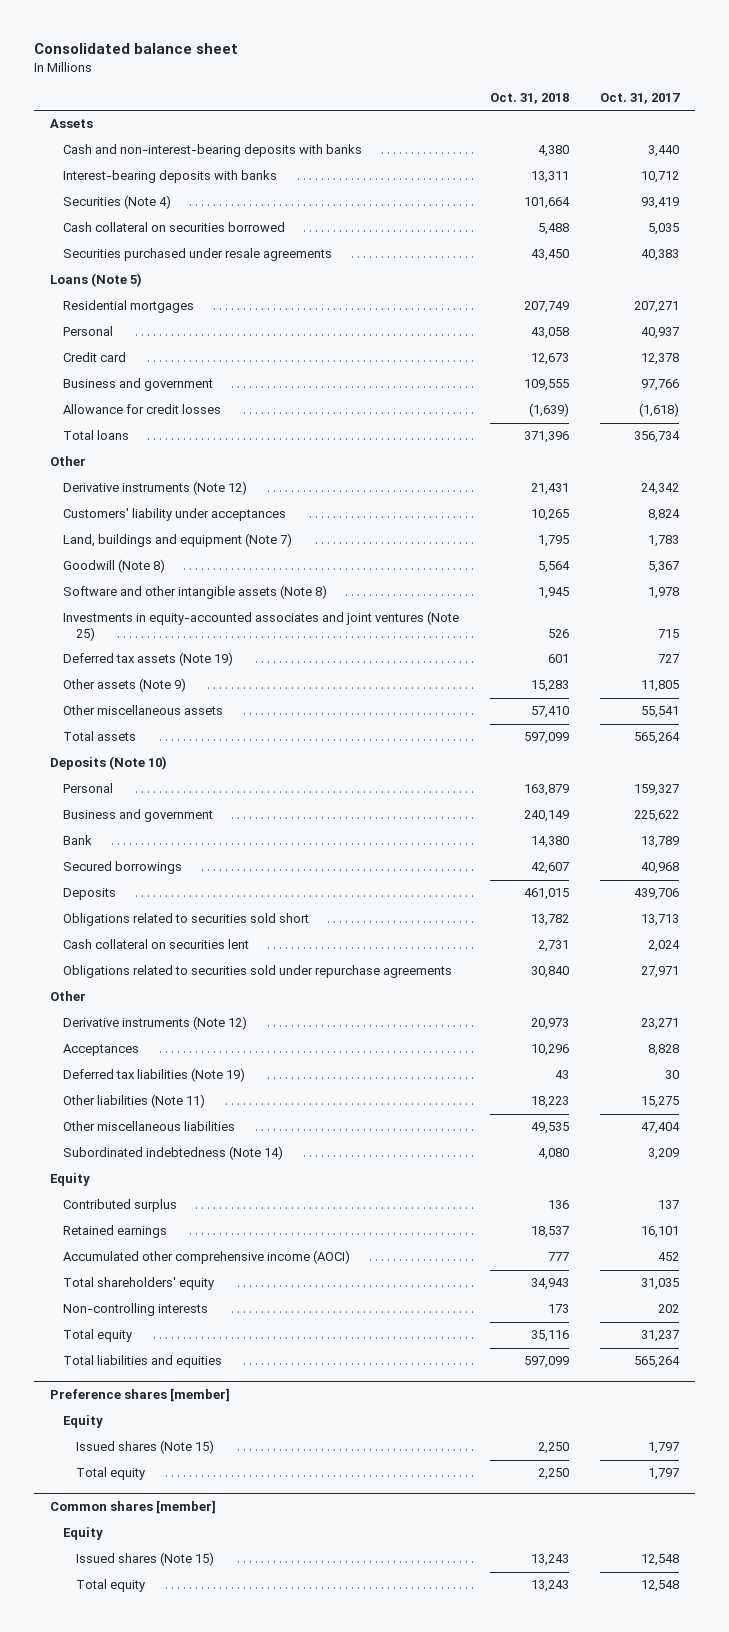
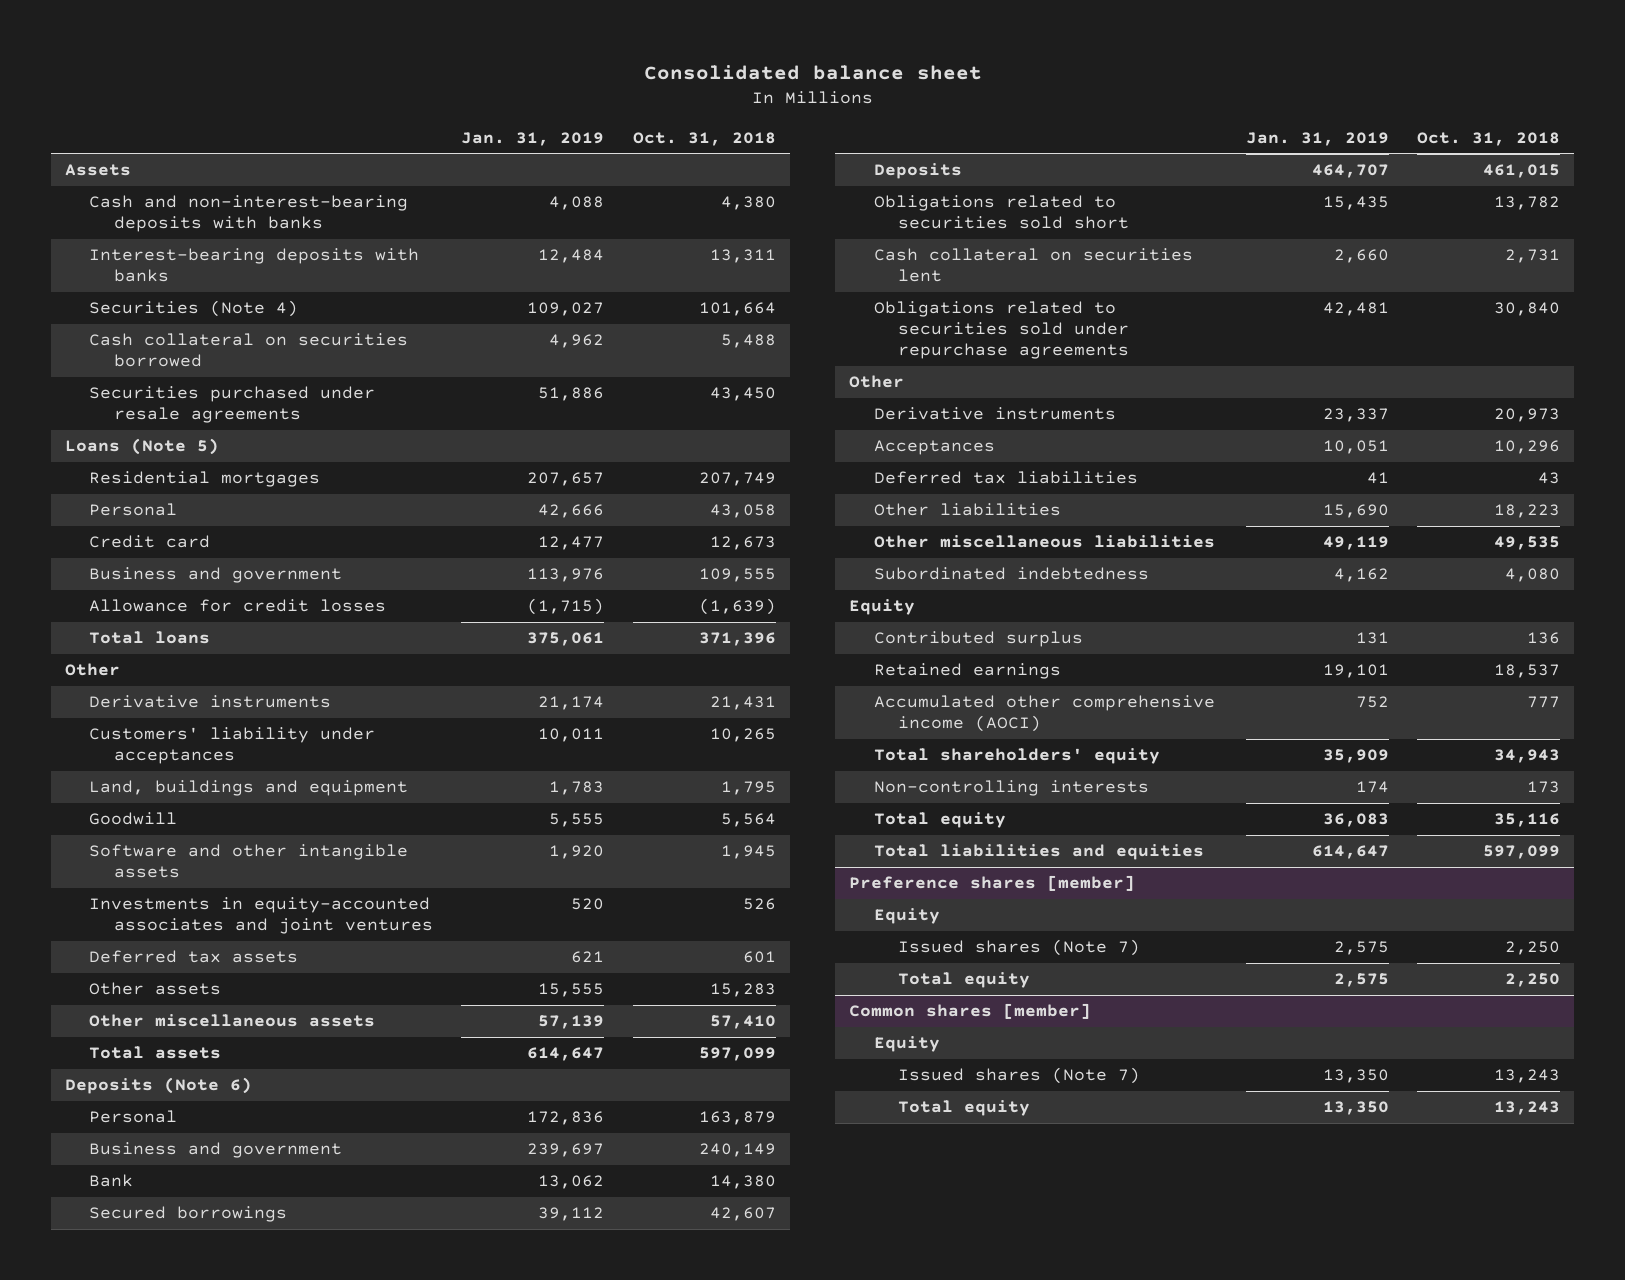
- | Oct. 31, 2018 | Oct. 31, 2017
+ | Jan. 31, 2019 | Oct. 31, 2018
- Derivative instruments (Note 12) | 21,431 | 24,342
+ Derivative instruments | 21,174 | 21,431
- Land, buildings and equipment (Note 7) | 1,795 | 1,783
- Goodwill (Note 8) | 5,564 | 5,367
- Software and other intangible assets (Note 8) | 1,945 | 1,978
- Investments in equity-accounted associates and joint ventures (Note 25) | 526 | 715
- Deferred tax assets (Note 19) | 601 | 727
- Other assets (Note 9) | 15,283 | 11,805
+ Land, buildings and equipment | 1,783 | 1,795
+ Goodwill | 5,555 | 5,564
+ Software and other intangible assets | 1,920 | 1,945
+ Investments in equity-accounted associates and joint ventures | 520 | 526
+ Deferred tax assets | 621 | 601
+ Other assets | 15,555 | 15,283
- Deposits (Note 10)
+ Deposits (Note 6)
- Derivative instruments (Note 12) | 20,973 | 23,271
+ Derivative instruments | 23,337 | 20,973
- Deferred tax liabilities (Note 19) | 43 | 30
- Other liabilities (Note 11) | 18,223 | 15,275
+ Deferred tax liabilities | 41 | 43
+ Other liabilities | 15,690 | 18,223
- Subordinated indebtedness (Note 14) | 4,080 | 3,209
+ Subordinated indebtedness | 4,162 | 4,080
@ Preference shares [member]
- Issued shares (Note 15) | 2,250 | 1,797
+ Issued shares (Note 7) | 2,575 | 2,250
@ Common shares [member]
- Issued shares (Note 15) | 13,243 | 12,548
+ Issued shares (Note 7) | 13,350 | 13,243

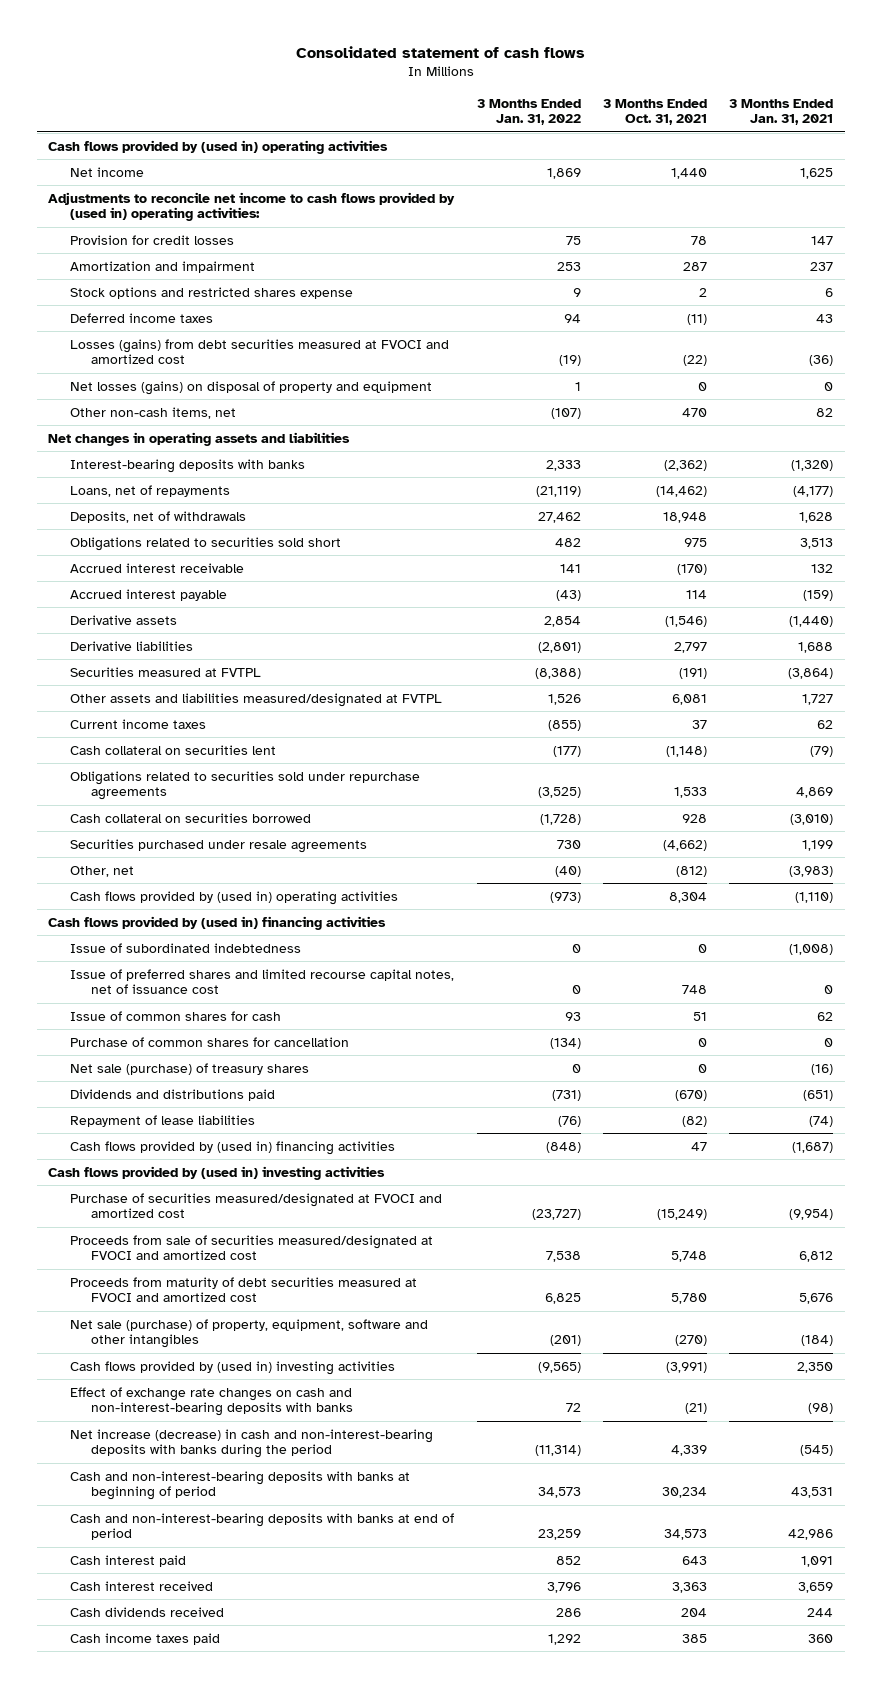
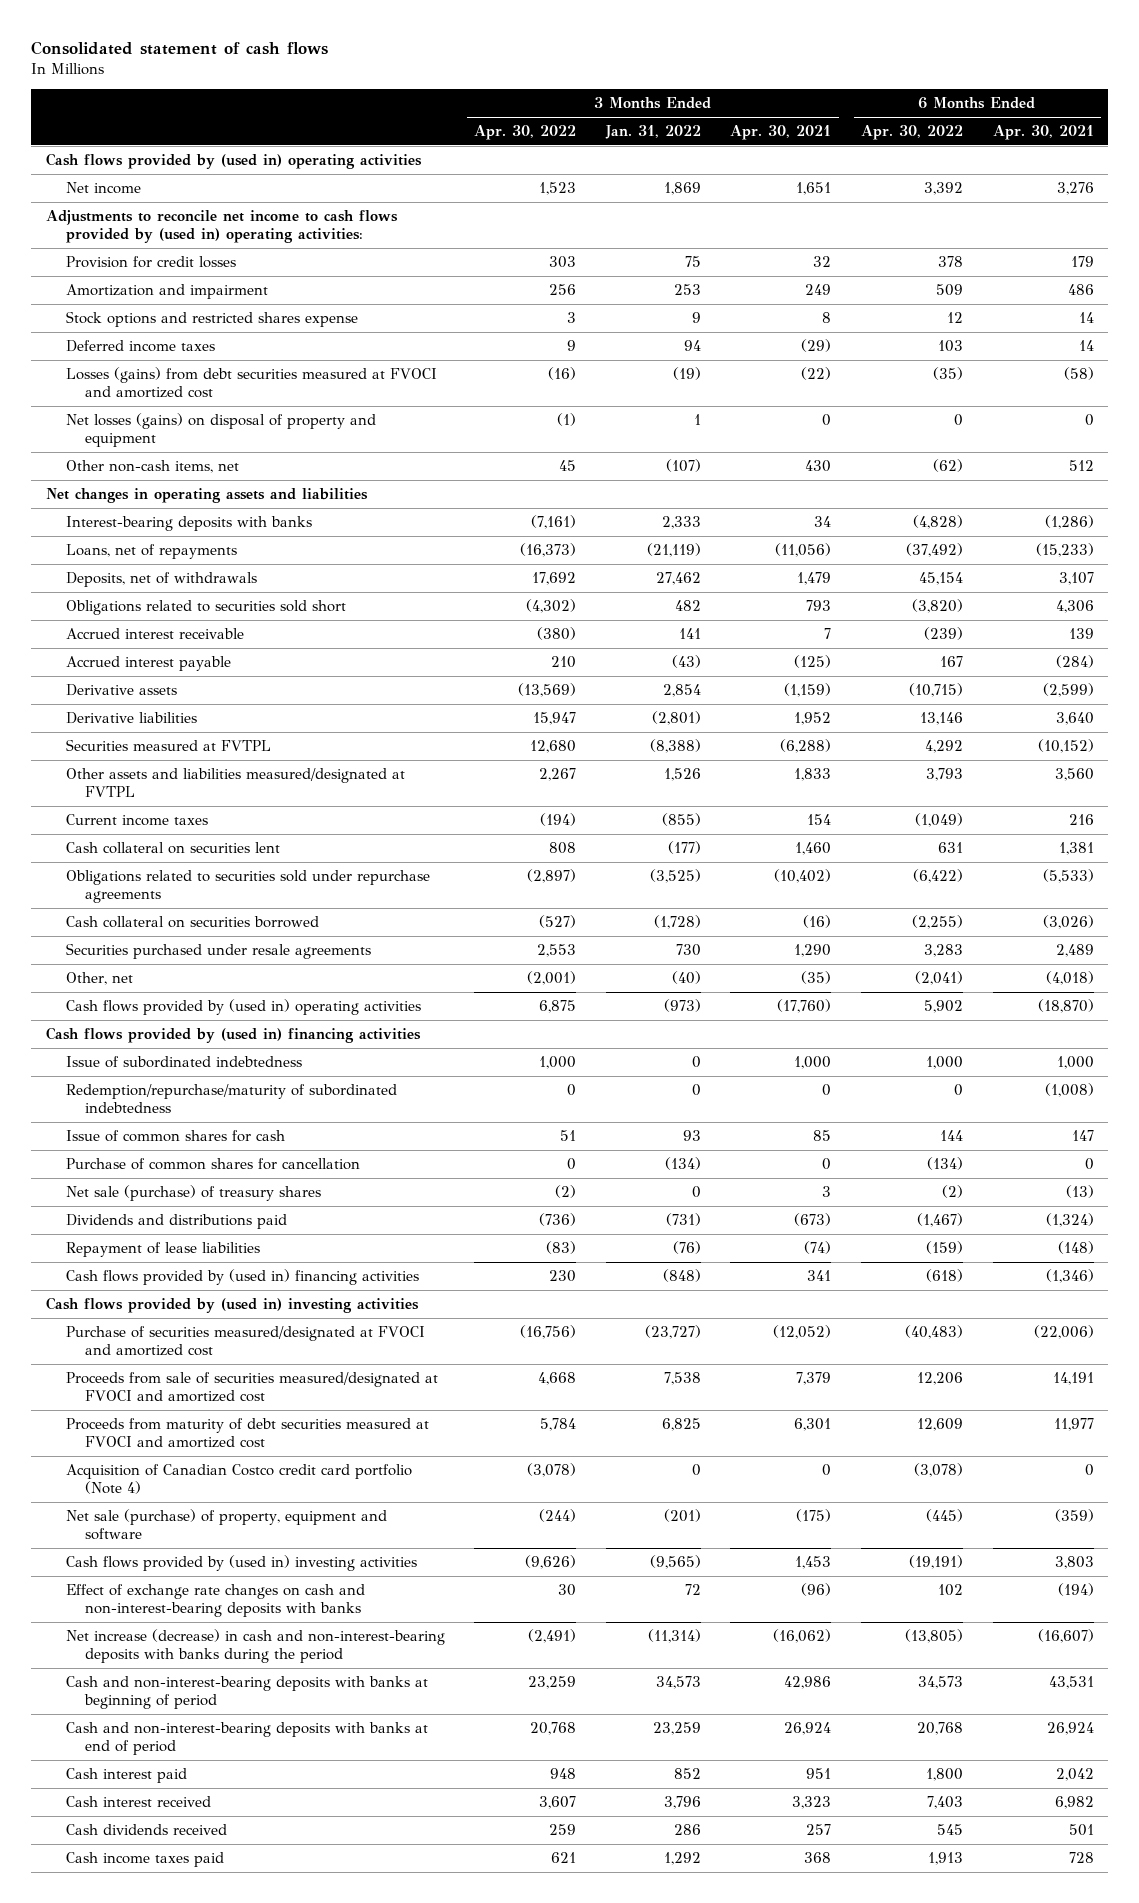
- | 3 Months Ended Jan. 31, 2022 | 3 Months Ended Oct. 31, 2021 | 3 Months Ended Jan. 31, 2021
+ | 3 Months Ended Apr. 30, 2022 | 3 Months Ended Jan. 31, 2022 | 3 Months Ended Apr. 30, 2021 | 6 Months Ended Apr. 30, 2022 | 6 Months Ended Apr. 30, 2021
- Issue of preferred shares and limited recourse capital notes, net of issuance cost | 0 | 748 | 0
+ Redemption/repurchase/maturity of subordinated indebtedness | 0 | 0 | 0 | 0 | (1,008)
- Net sale (purchase) of property, equipment, software and other intangibles | (201) | (270) | (184)
+ Acquisition of Canadian Costco credit card portfolio (Note 4) | (3,078) | 0 | 0 | (3,078) | 0
+ Net sale (purchase) of property, equipment and software | (244) | (201) | (175) | (445) | (359)

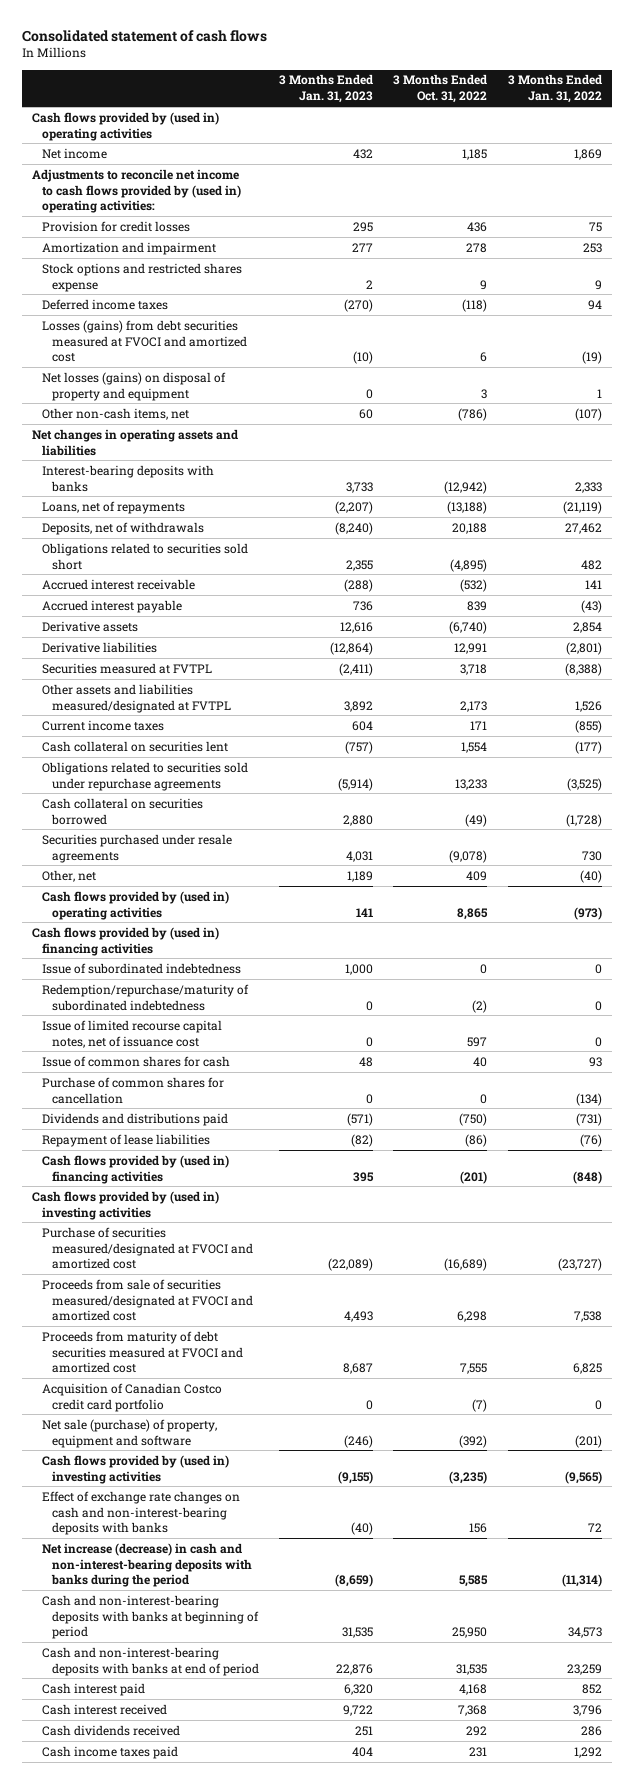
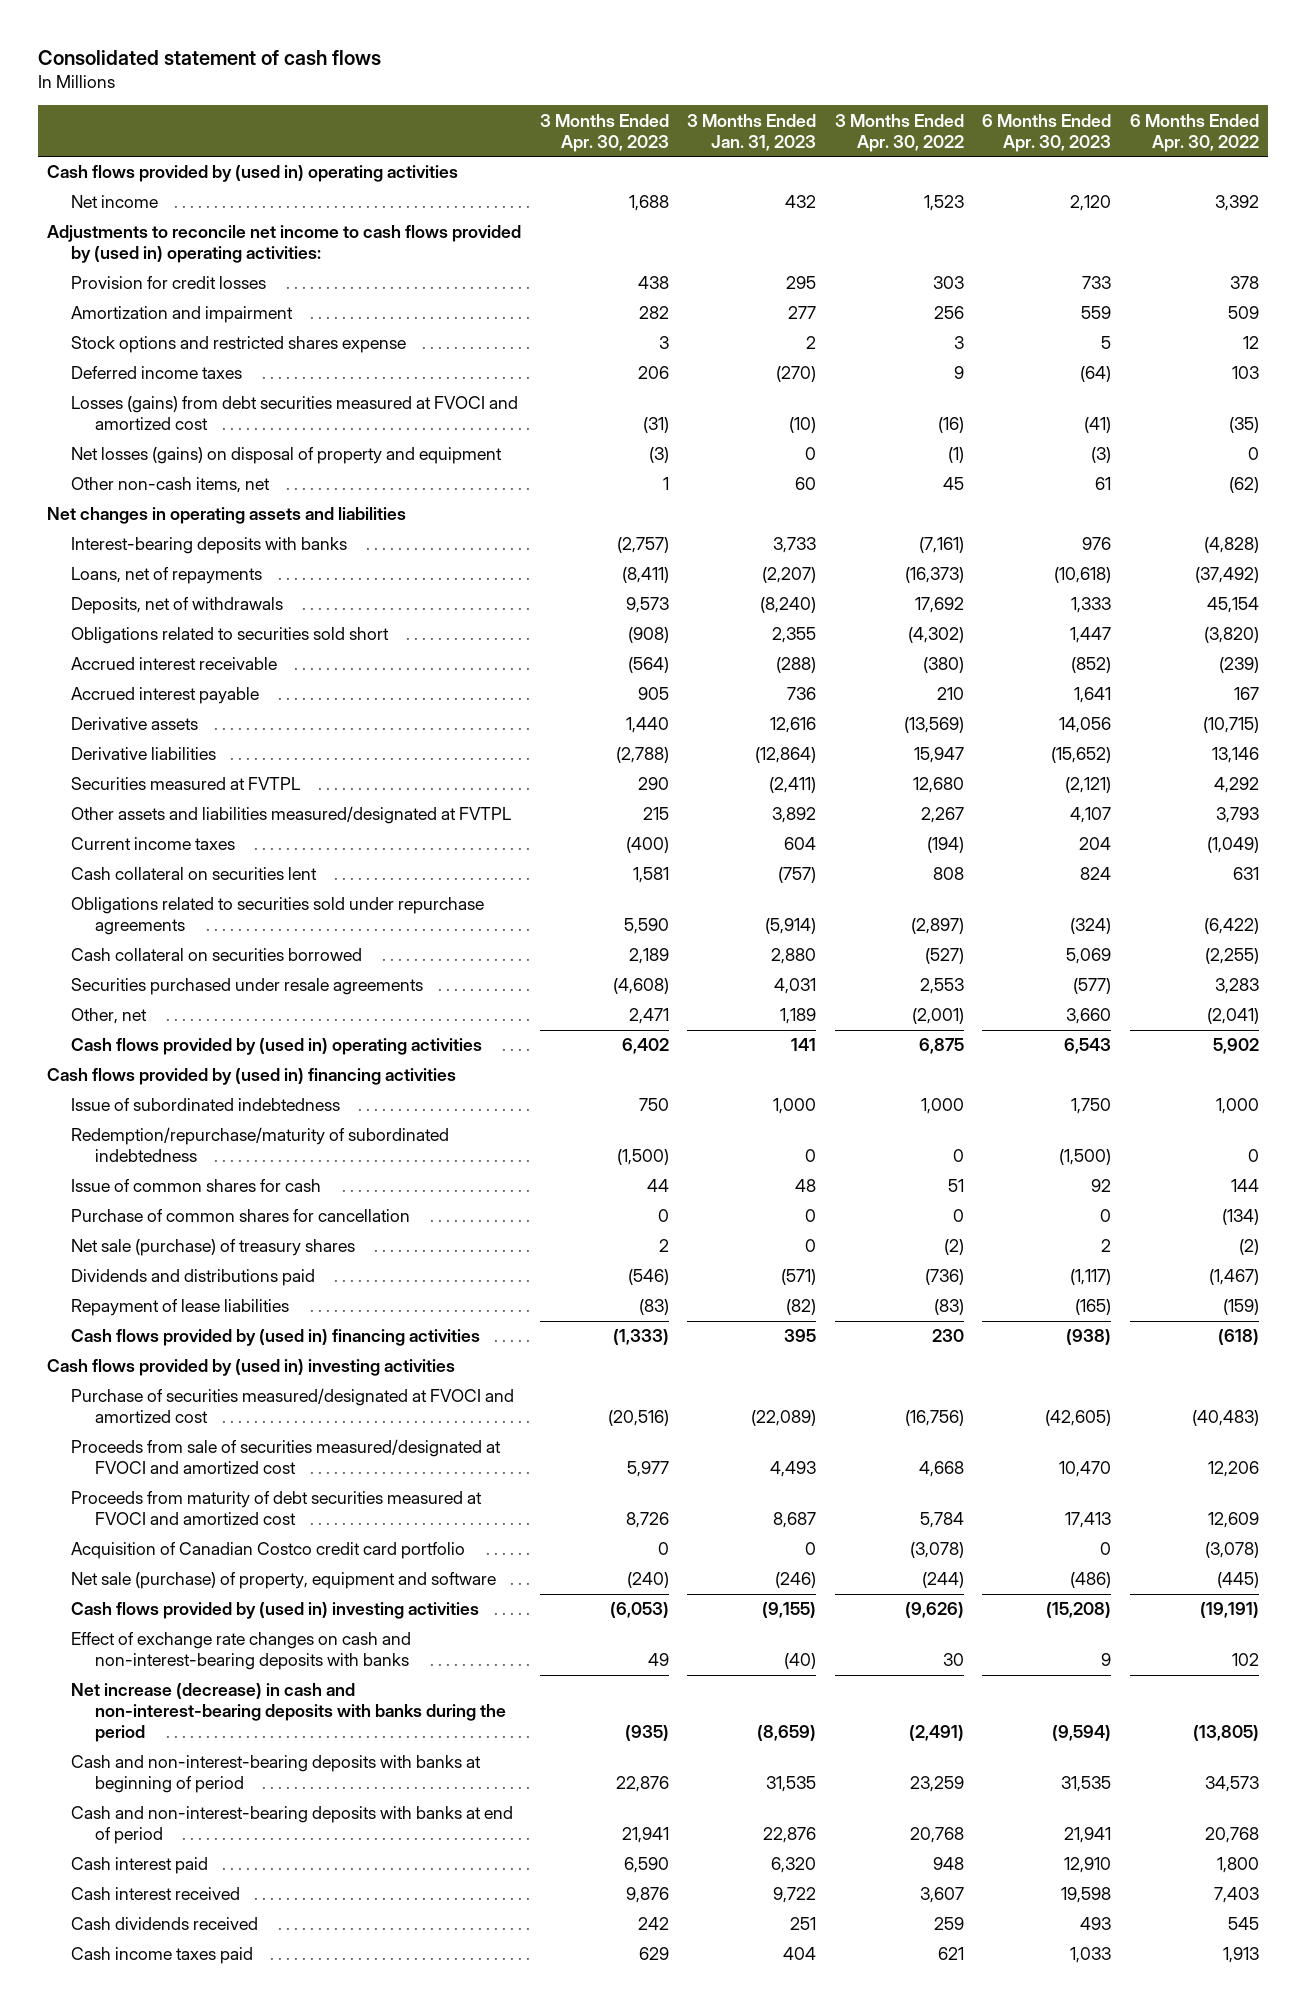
- | 3 Months Ended Jan. 31, 2023 | 3 Months Ended Oct. 31, 2022 | 3 Months Ended Jan. 31, 2022
+ | 3 Months Ended Apr. 30, 2023 | 3 Months Ended Jan. 31, 2023 | 3 Months Ended Apr. 30, 2022 | 6 Months Ended Apr. 30, 2023 | 6 Months Ended Apr. 30, 2022
- Issue of limited recourse capital notes, net of issuance cost | 0 | 597 | 0
+ Net sale (purchase) of treasury shares | 2 | 0 | (2) | 2 | (2)

